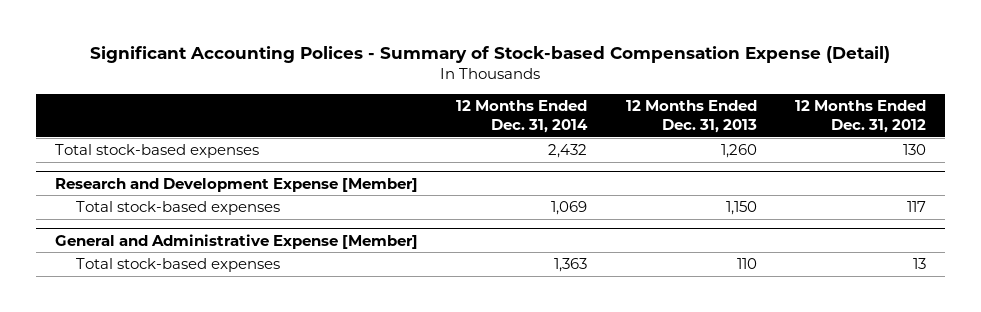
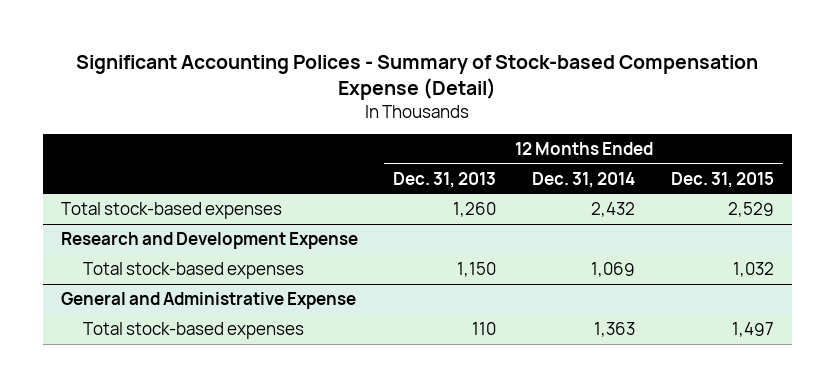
- | 12 Months Ended Dec. 31, 2014 | 12 Months Ended Dec. 31, 2013 | 12 Months Ended Dec. 31, 2012
+ | 12 Months Ended Dec. 31, 2013 | 12 Months Ended Dec. 31, 2014 | 12 Months Ended Dec. 31, 2015
- Research and Development Expense [Member]
+ Research and Development Expense
- General and Administrative Expense [Member]
+ General and Administrative Expense

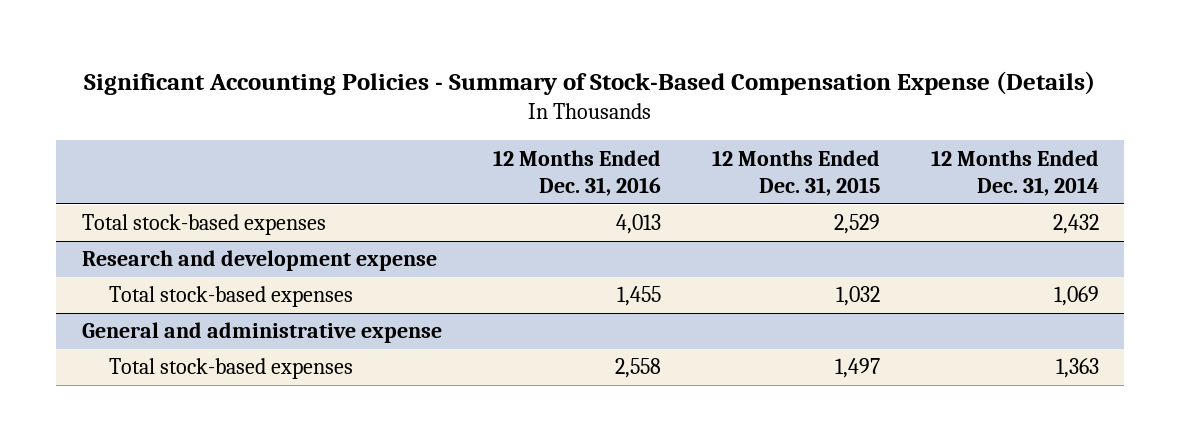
- Significant Accounting Polices - Summary of Stock-based Compensation Expense (Detail)
+ Significant Accounting Policies - Summary of Stock-Based Compensation Expense (Details)
- | 12 Months Ended Dec. 31, 2013 | 12 Months Ended Dec. 31, 2014 | 12 Months Ended Dec. 31, 2015
+ | 12 Months Ended Dec. 31, 2016 | 12 Months Ended Dec. 31, 2015 | 12 Months Ended Dec. 31, 2014
- Research and Development Expense
+ Research and development expense
- General and Administrative Expense
+ General and administrative expense

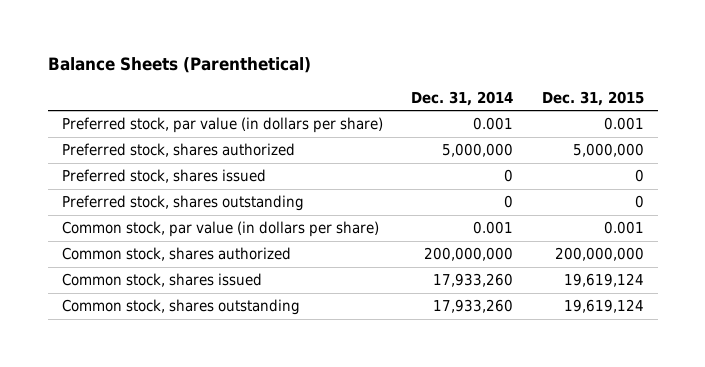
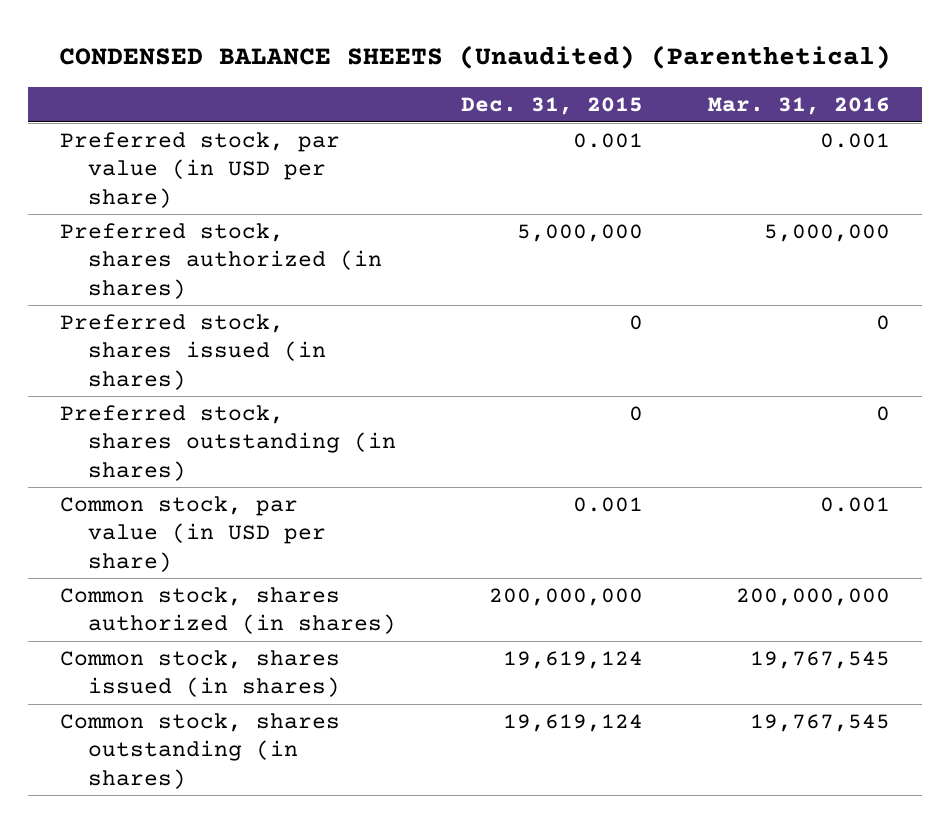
- Balance Sheets (Parenthetical)
+ CONDENSED BALANCE SHEETS (Unaudited) (Parenthetical)
- | Dec. 31, 2014 | Dec. 31, 2015
+ | Dec. 31, 2015 | Mar. 31, 2016
- Preferred stock, par value (in dollars per share) | 0.001 | 0.001
- Preferred stock, shares authorized | 5,000,000 | 5,000,000
- Preferred stock, shares issued | 0 | 0
- Preferred stock, shares outstanding | 0 | 0
- Common stock, par value (in dollars per share) | 0.001 | 0.001
- Common stock, shares authorized | 200,000,000 | 200,000,000
- Common stock, shares issued | 17,933,260 | 19,619,124
- Common stock, shares outstanding | 17,933,260 | 19,619,124
+ Preferred stock, par value (in USD per share) | 0.001 | 0.001
+ Preferred stock, shares authorized (in shares) | 5,000,000 | 5,000,000
+ Preferred stock, shares issued (in shares) | 0 | 0
+ Preferred stock, shares outstanding (in shares) | 0 | 0
+ Common stock, par value (in USD per share) | 0.001 | 0.001
+ Common stock, shares authorized (in shares) | 200,000,000 | 200,000,000
+ Common stock, shares issued (in shares) | 19,619,124 | 19,767,545
+ Common stock, shares outstanding (in shares) | 19,619,124 | 19,767,545

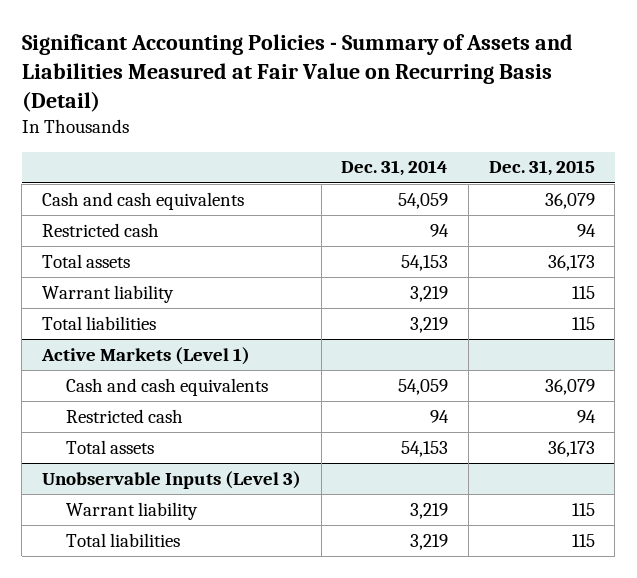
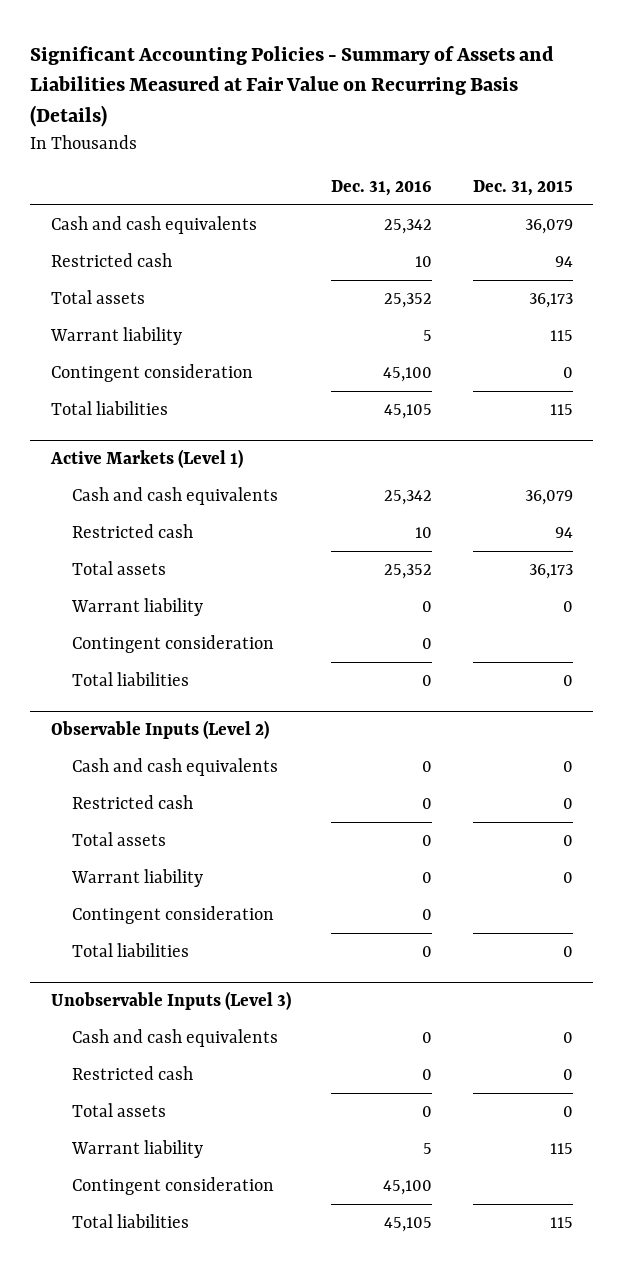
- Significant Accounting Policies - Summary of Assets and Liabilities Measured at Fair Value on Recurring Basis (Detail)
+ Significant Accounting Policies - Summary of Assets and Liabilities Measured at Fair Value on Recurring Basis (Details)
- | Dec. 31, 2014 | Dec. 31, 2015
+ | Dec. 31, 2016 | Dec. 31, 2015
+ Contingent consideration | 45,100 | 0
@ Active Markets (Level 1)
+ Warrant liability | 0 | 0
+ Contingent consideration | 0 |
+ Total liabilities | 0 | 0
+ Observable Inputs (Level 2)
+ Cash and cash equivalents | 0 | 0
+ Restricted cash | 0 | 0
+ Total assets | 0 | 0
+ Warrant liability | 0 | 0
+ Contingent consideration | 0 |
+ Total liabilities | 0 | 0
@ Unobservable Inputs (Level 3)
+ Cash and cash equivalents | 0 | 0
+ Restricted cash | 0 | 0
+ Total assets | 0 | 0
+ Contingent consideration | 45,100 |

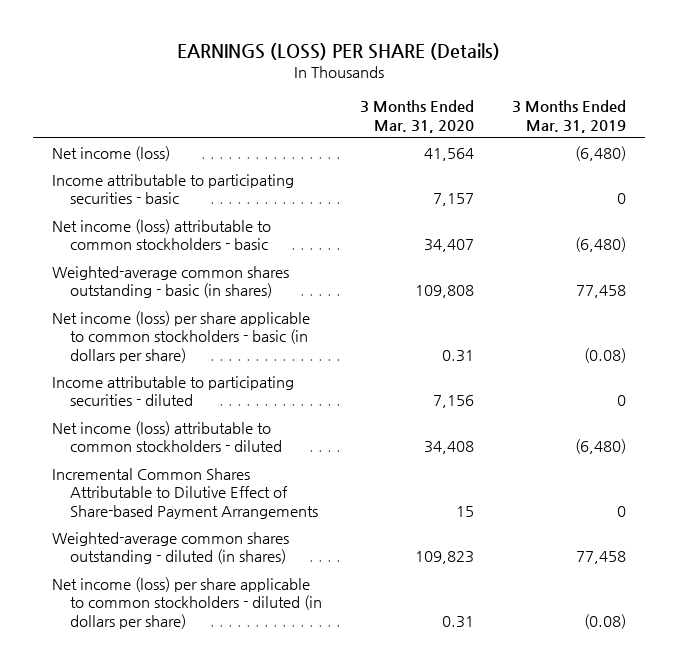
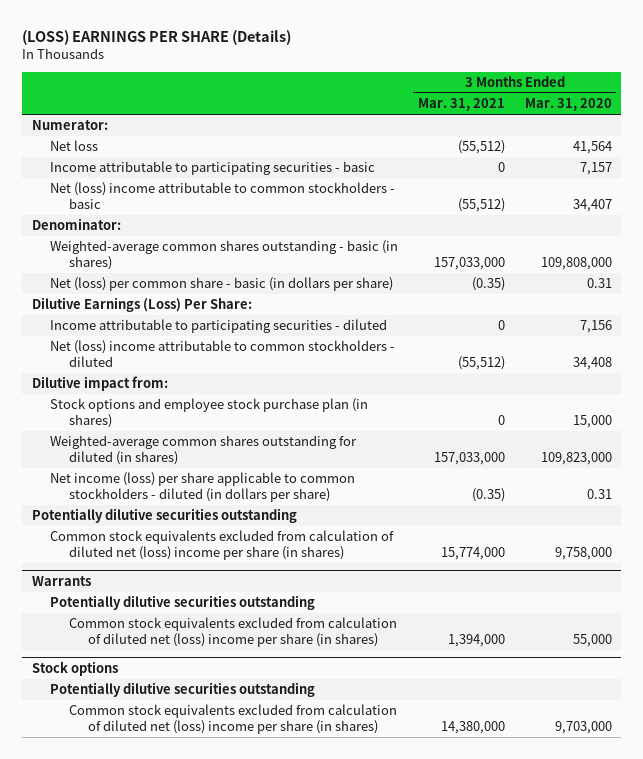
- EARNINGS (LOSS) PER SHARE (Details)
+ (LOSS) EARNINGS PER SHARE (Details)
- | 3 Months Ended Mar. 31, 2020 | 3 Months Ended Mar. 31, 2019
+ | 3 Months Ended Mar. 31, 2021 | 3 Months Ended Mar. 31, 2020
- Net income (loss) | 41,564 | (6,480)
+ Numerator:
+ Net loss | (55,512) | 41,564
- Net income (loss) attributable to common stockholders - basic | 34,407 | (6,480)
- Weighted-average common shares outstanding - basic (in shares) | 109,808 | 77,458
- Net income (loss) per share applicable to common stockholders - basic (in dollars per share) | 0.31 | (0.08)
+ Net (loss) income attributable to common stockholders - basic | (55,512) | 34,407
+ Denominator:
+ Weighted-average common shares outstanding - basic (in shares) | 157,033,000 | 109,808,000
+ Net (loss) per common share - basic (in dollars per share) | (0.35) | 0.31
+ Dilutive Earnings (Loss) Per Share:
- Net income (loss) attributable to common stockholders - diluted | 34,408 | (6,480)
- Incremental Common Shares Attributable to Dilutive Effect of Share-based Payment Arrangements | 15 | 0
- Weighted-average common shares outstanding - diluted (in shares) | 109,823 | 77,458
+ Net (loss) income attributable to common stockholders - diluted | (55,512) | 34,408
+ Dilutive impact from:
+ Stock options and employee stock purchase plan (in shares) | 0 | 15,000
+ Weighted-average common shares outstanding for diluted (in shares) | 157,033,000 | 109,823,000
+ Potentially dilutive securities outstanding
+ Common stock equivalents excluded from calculation of diluted net (loss) income per share (in shares) | 15,774,000 | 9,758,000
+ Warrants
+ Potentially dilutive securities outstanding
+ Common stock equivalents excluded from calculation of diluted net (loss) income per share (in shares) | 1,394,000 | 55,000
+ Stock options
+ Potentially dilutive securities outstanding
+ Common stock equivalents excluded from calculation of diluted net (loss) income per share (in shares) | 14,380,000 | 9,703,000

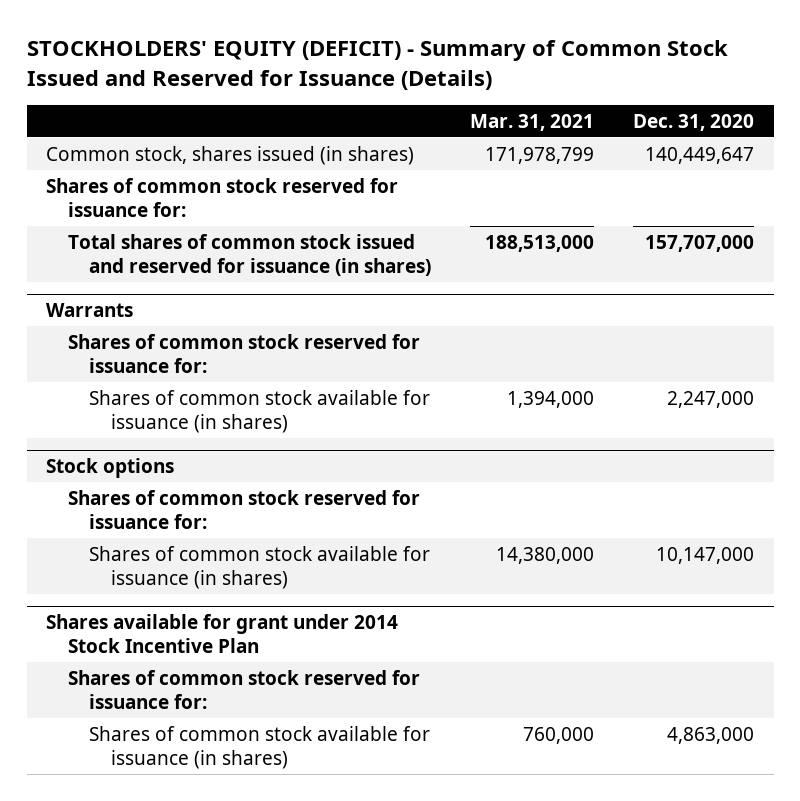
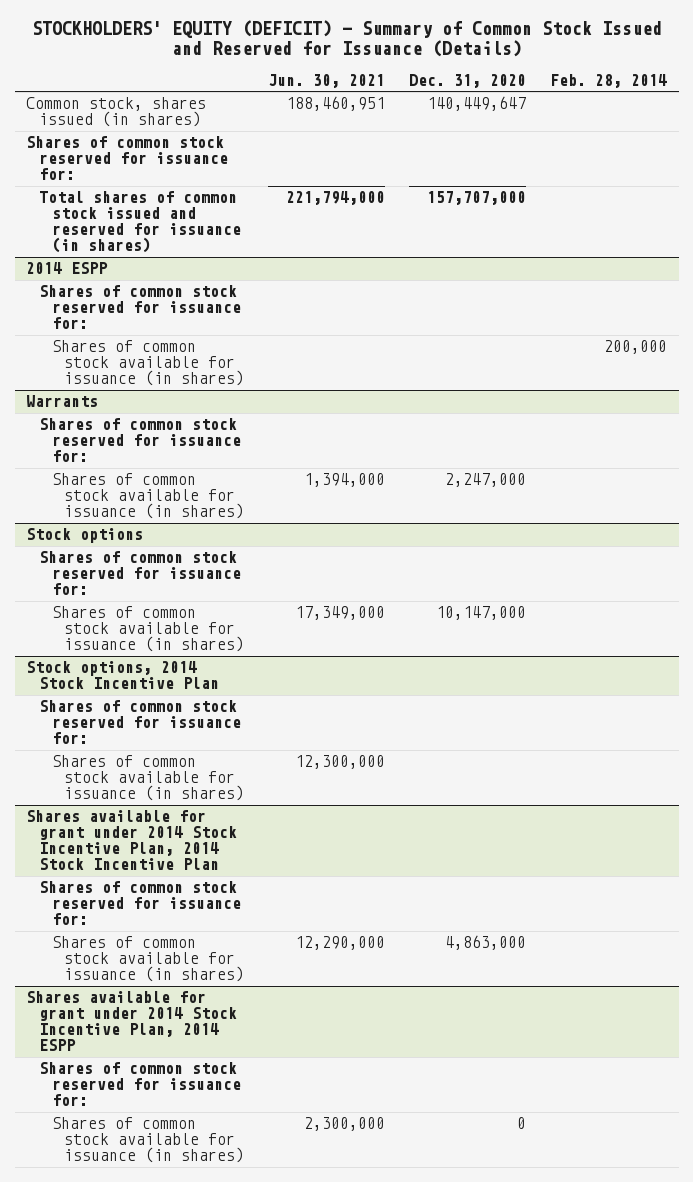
- | Mar. 31, 2021 | Dec. 31, 2020
+ | Jun. 30, 2021 | Dec. 31, 2020 | Feb. 28, 2014
+ 2014 ESPP
+ Shares of common stock reserved for issuance for:
+ Shares of common stock available for issuance (in shares) | | | 200,000
- Shares available for grant under 2014 Stock Incentive Plan
+ Stock options, 2014 Stock Incentive Plan
+ Shares of common stock available for issuance (in shares) | 12,300,000 | |
+ Shares available for grant under 2014 Stock Incentive Plan, 2014 Stock Incentive Plan
+ Shares of common stock reserved for issuance for:
+ Shares available for grant under 2014 Stock Incentive Plan, 2014 ESPP
+ Shares of common stock reserved for issuance for:
+ Shares of common stock available for issuance (in shares) | 2,300,000 | 0 |

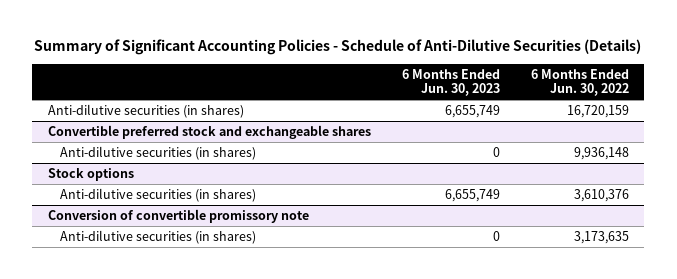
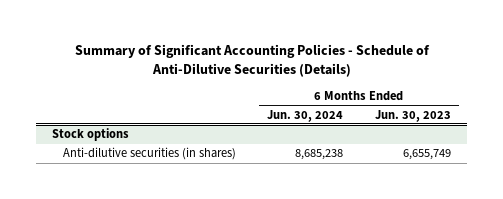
- | 6 Months Ended Jun. 30, 2023 | 6 Months Ended Jun. 30, 2022
+ | 6 Months Ended Jun. 30, 2024 | 6 Months Ended Jun. 30, 2023
- Anti-dilutive securities (in shares) | 6,655,749 | 16,720,159
- Convertible preferred stock and exchangeable shares
- Anti-dilutive securities (in shares) | 0 | 9,936,148
- Conversion of convertible promissory note
- Anti-dilutive securities (in shares) | 0 | 3,173,635

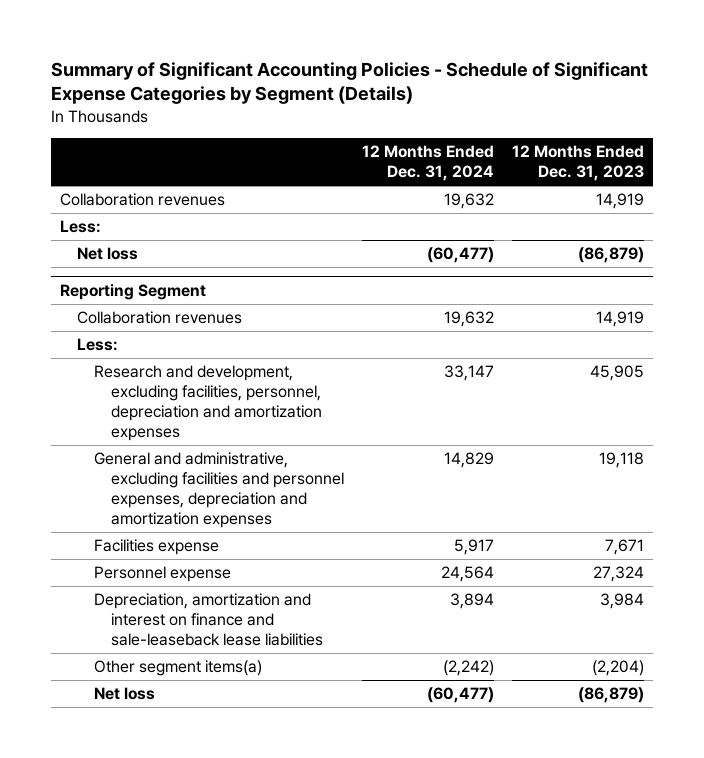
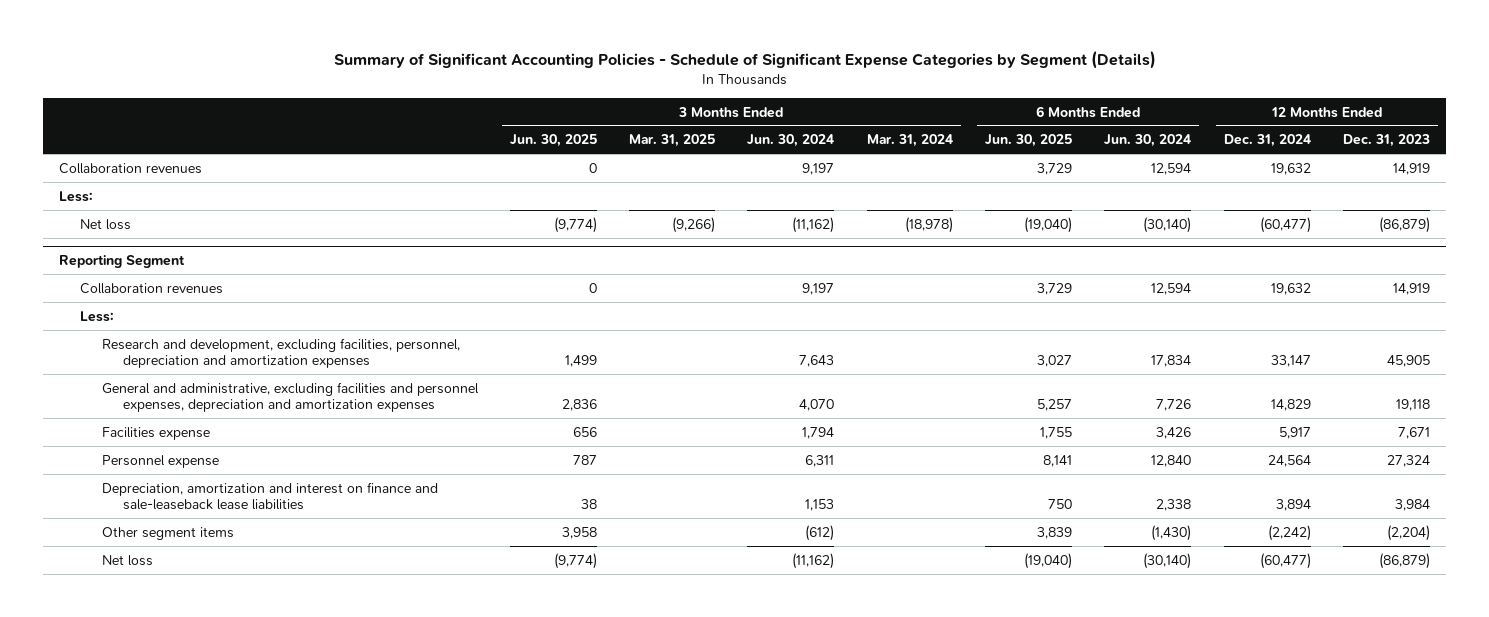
- | 12 Months Ended Dec. 31, 2024 | 12 Months Ended Dec. 31, 2023
+ | 3 Months Ended Jun. 30, 2025 | 3 Months Ended Mar. 31, 2025 | 3 Months Ended Jun. 30, 2024 | 3 Months Ended Mar. 31, 2024 | 6 Months Ended Jun. 30, 2025 | 6 Months Ended Jun. 30, 2024 | 12 Months Ended Dec. 31, 2024 | 12 Months Ended Dec. 31, 2023
@ Reporting Segment
- Other segment items(a) | (2,242) | (2,204)
+ Other segment items | 3,958 | | (612) | | 3,839 | (1,430) | (2,242) | (2,204)

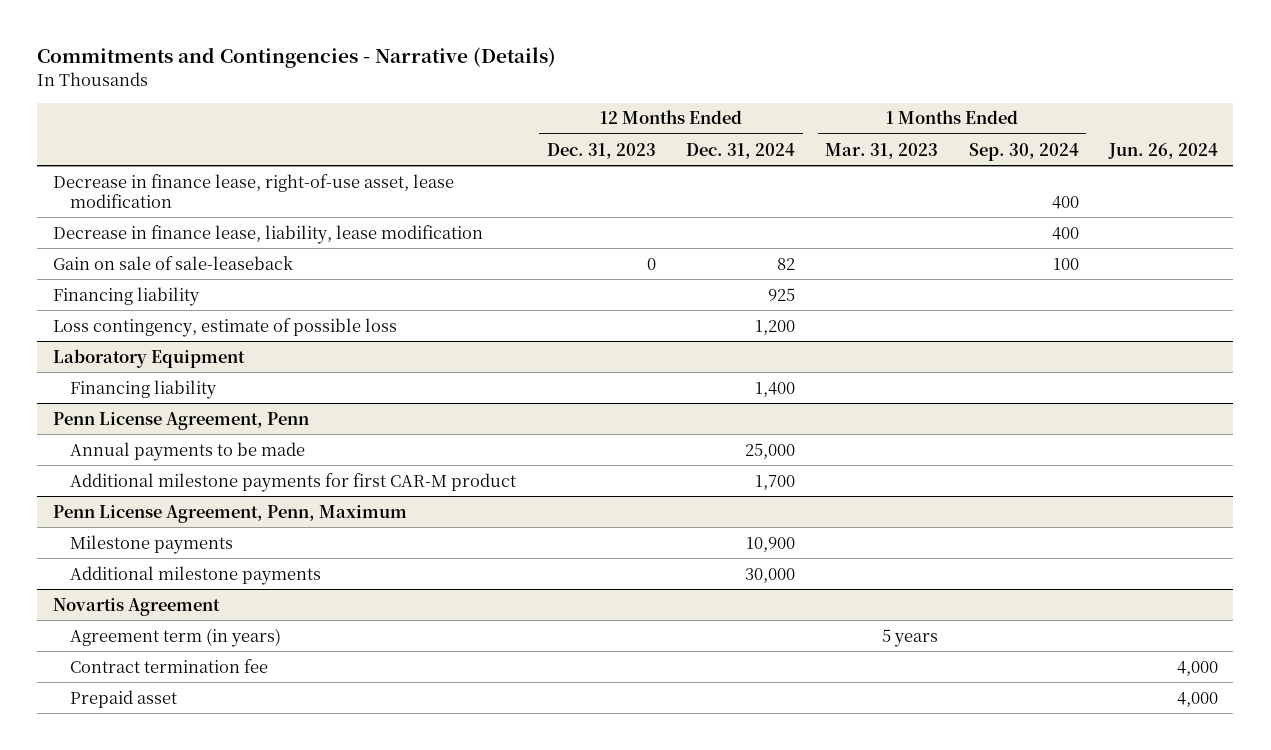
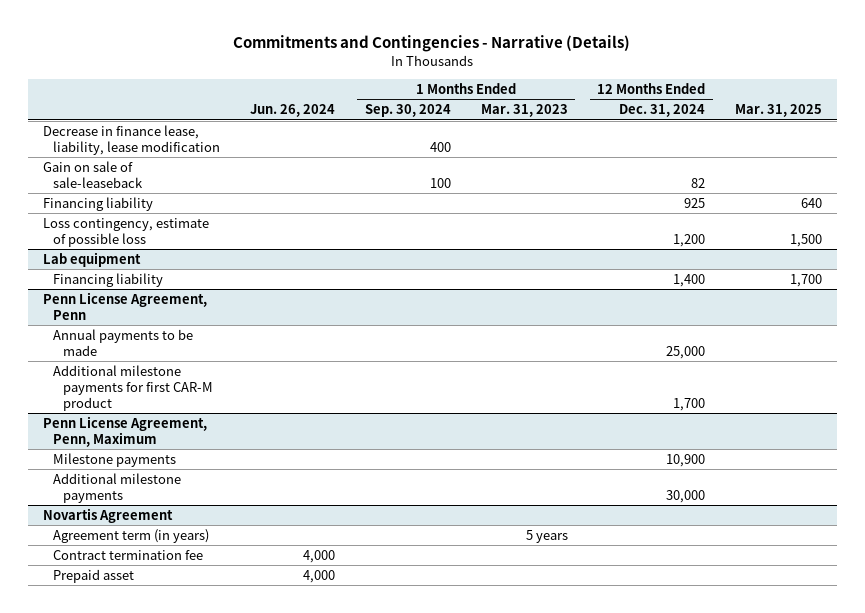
- | 12 Months Ended Dec. 31, 2023 | 12 Months Ended Dec. 31, 2024 | 1 Months Ended Mar. 31, 2023 | 1 Months Ended Sep. 30, 2024 | Jun. 26, 2024
+ | Jun. 26, 2024 | 1 Months Ended Sep. 30, 2024 | 1 Months Ended Mar. 31, 2023 | 12 Months Ended Dec. 31, 2024 | Mar. 31, 2025
- Decrease in finance lease, right-of-use asset, lease modification | | | | 400 |
- Laboratory Equipment
+ Lab equipment

